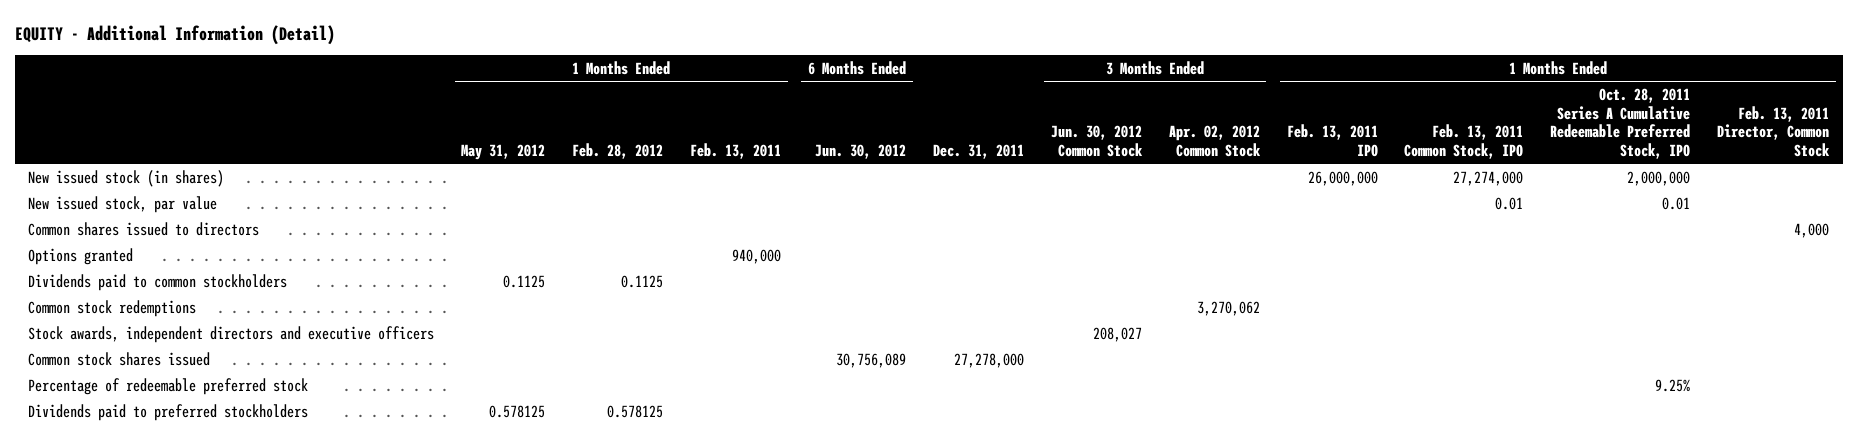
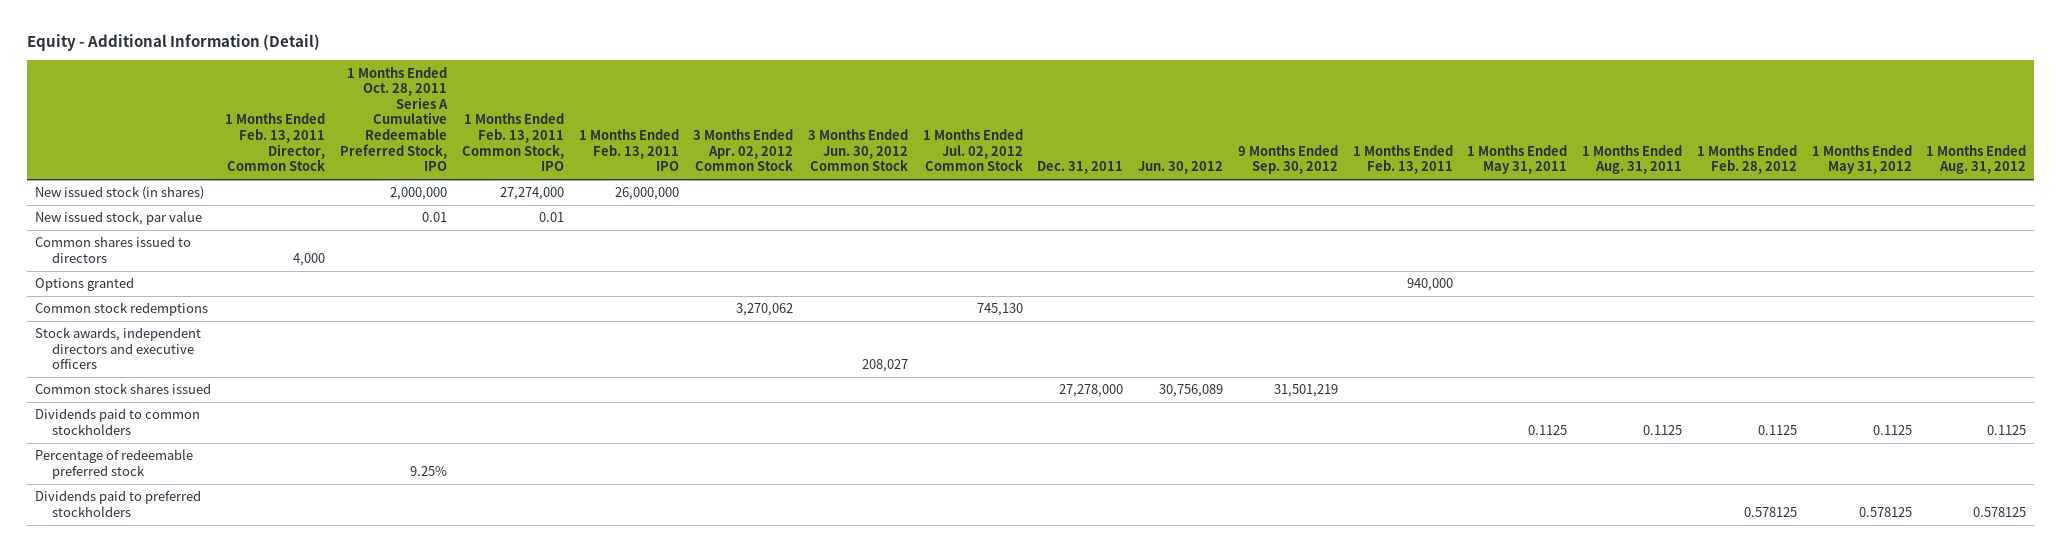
- EQUITY - Additional Information (Detail)
+ Equity - Additional Information (Detail)
- | 1 Months Ended May 31, 2012 | 1 Months Ended Feb. 28, 2012 | 1 Months Ended Feb. 13, 2011 | 6 Months Ended Jun. 30, 2012 | Dec. 31, 2011 | 3 Months Ended Jun. 30, 2012 Common Stock | 3 Months Ended Apr. 02, 2012 Common Stock | 1 Months Ended Feb. 13, 2011 IPO | 1 Months Ended Feb. 13, 2011 Common Stock, IPO | 1 Months Ended Oct. 28, 2011 Series A Cumulative Redeemable Preferred Stock, IPO | 1 Months Ended Feb. 13, 2011 Director, Common Stock
+ | 1 Months Ended Feb. 13, 2011 Director, Common Stock | 1 Months Ended Oct. 28, 2011 Series A Cumulative Redeemable Preferred Stock, IPO | 1 Months Ended Feb. 13, 2011 Common Stock, IPO | 1 Months Ended Feb. 13, 2011 IPO | 3 Months Ended Apr. 02, 2012 Common Stock | 3 Months Ended Jun. 30, 2012 Common Stock | 1 Months Ended Jul. 02, 2012 Common Stock | Dec. 31, 2011 | Jun. 30, 2012 | 9 Months Ended Sep. 30, 2012 | 1 Months Ended Feb. 13, 2011 | 1 Months Ended May 31, 2011 | 1 Months Ended Aug. 31, 2011 | 1 Months Ended Feb. 28, 2012 | 1 Months Ended May 31, 2012 | 1 Months Ended Aug. 31, 2012
moved down: Dividends paid to common stockholders | | | | | | | | | | | | 0.1125 | 0.1125 | 0.1125 | 0.1125 | 0.1125

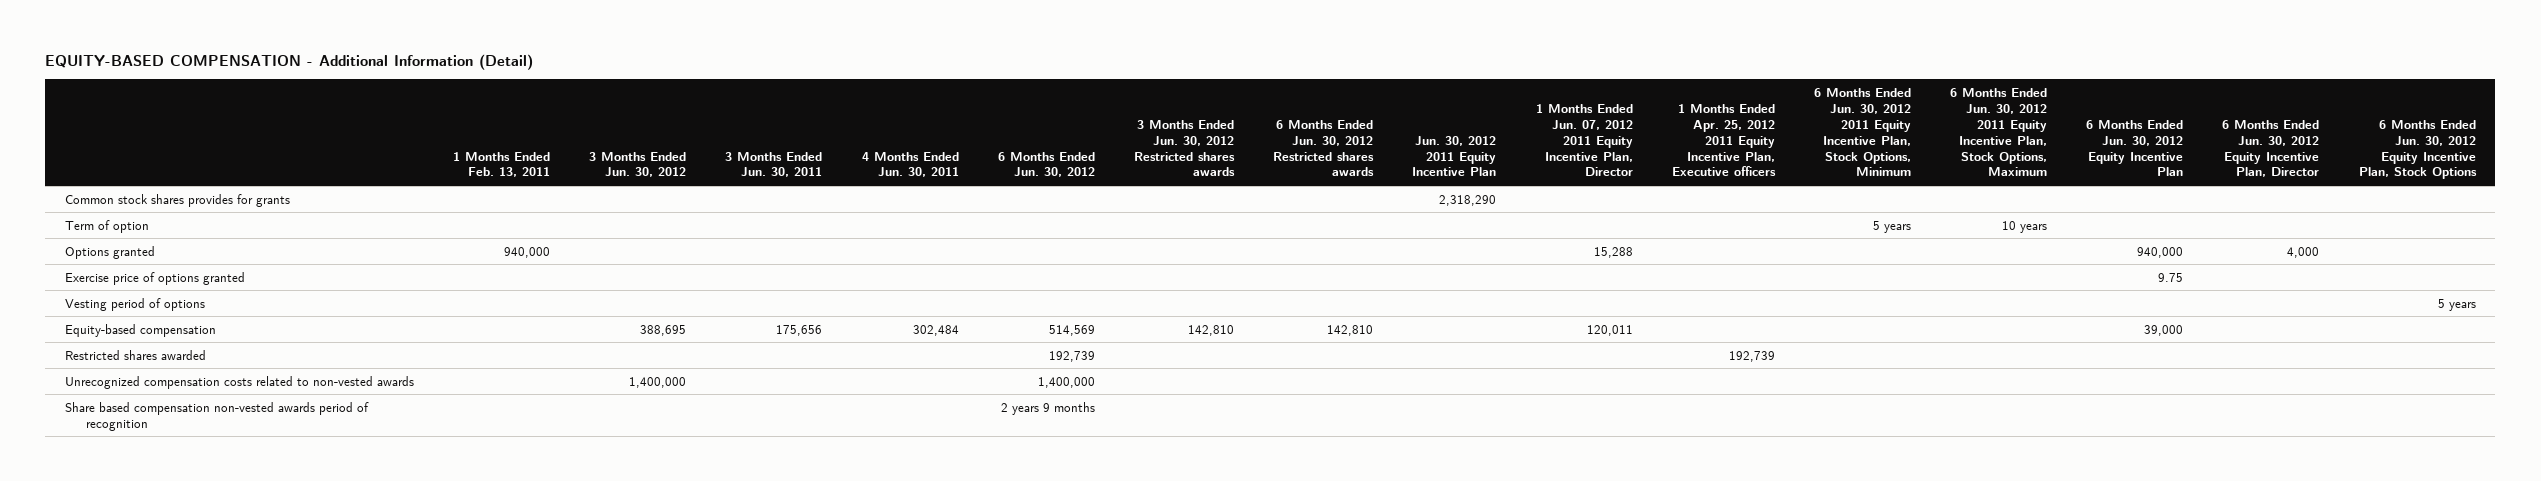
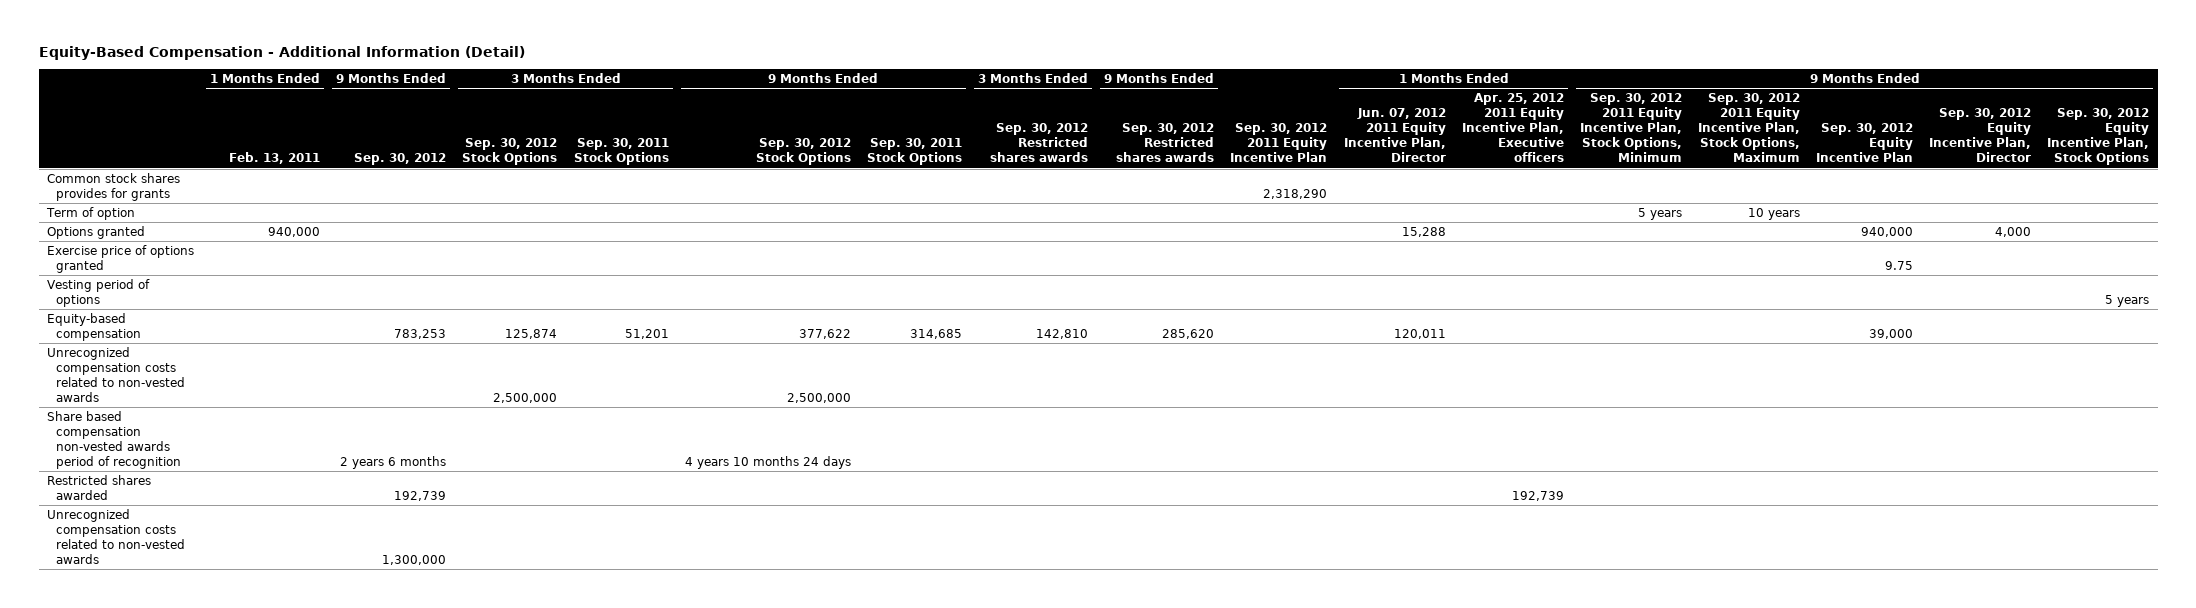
- EQUITY-BASED COMPENSATION - Additional Information (Detail)
+ Equity-Based Compensation - Additional Information (Detail)
- | 1 Months Ended Feb. 13, 2011 | 3 Months Ended Jun. 30, 2012 | 3 Months Ended Jun. 30, 2011 | 4 Months Ended Jun. 30, 2011 | 6 Months Ended Jun. 30, 2012 | 3 Months Ended Jun. 30, 2012 Restricted shares awards | 6 Months Ended Jun. 30, 2012 Restricted shares awards | Jun. 30, 2012 2011 Equity Incentive Plan | 1 Months Ended Jun. 07, 2012 2011 Equity Incentive Plan, Director | 1 Months Ended Apr. 25, 2012 2011 Equity Incentive Plan, Executive officers | 6 Months Ended Jun. 30, 2012 2011 Equity Incentive Plan, Stock Options, Minimum | 6 Months Ended Jun. 30, 2012 2011 Equity Incentive Plan, Stock Options, Maximum | 6 Months Ended Jun. 30, 2012 Equity Incentive Plan | 6 Months Ended Jun. 30, 2012 Equity Incentive Plan, Director | 6 Months Ended Jun. 30, 2012 Equity Incentive Plan, Stock Options
+ | 1 Months Ended Feb. 13, 2011 | 9 Months Ended Sep. 30, 2012 | 3 Months Ended Sep. 30, 2012 Stock Options | 3 Months Ended Sep. 30, 2011 Stock Options | 9 Months Ended Sep. 30, 2012 Stock Options | 9 Months Ended Sep. 30, 2011 Stock Options | 3 Months Ended Sep. 30, 2012 Restricted shares awards | 9 Months Ended Sep. 30, 2012 Restricted shares awards | Sep. 30, 2012 2011 Equity Incentive Plan | 1 Months Ended Jun. 07, 2012 2011 Equity Incentive Plan, Director | 1 Months Ended Apr. 25, 2012 2011 Equity Incentive Plan, Executive officers | 9 Months Ended Sep. 30, 2012 2011 Equity Incentive Plan, Stock Options, Minimum | 9 Months Ended Sep. 30, 2012 2011 Equity Incentive Plan, Stock Options, Maximum | 9 Months Ended Sep. 30, 2012 Equity Incentive Plan | 9 Months Ended Sep. 30, 2012 Equity Incentive Plan, Director | 9 Months Ended Sep. 30, 2012 Equity Incentive Plan, Stock Options
moved down: Restricted shares awarded | | 192,739 | | | | | | | | | 192,739 | | | | |
+ Unrecognized compensation costs related to non-vested awards | | 1,300,000 | | | | | | | | | | | | | |

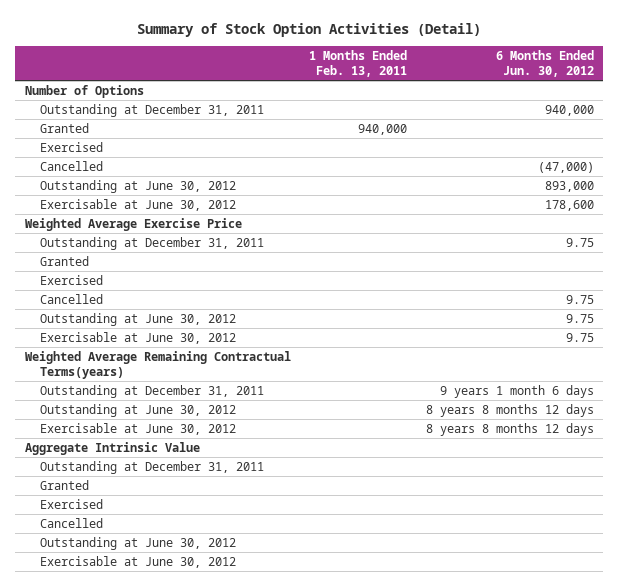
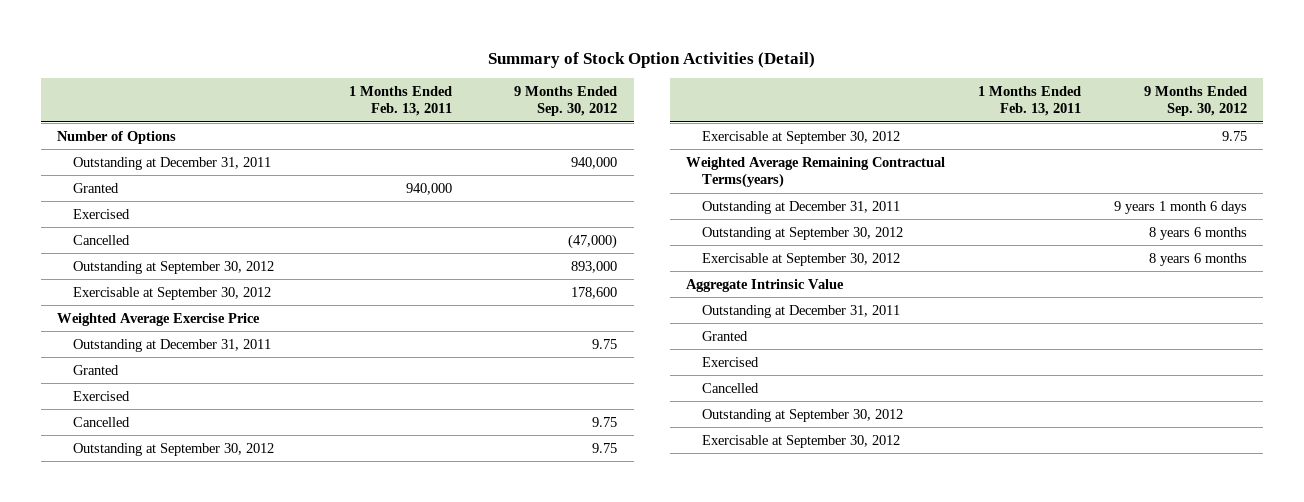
- | 1 Months Ended Feb. 13, 2011 | 6 Months Ended Jun. 30, 2012
+ | 1 Months Ended Feb. 13, 2011 | 9 Months Ended Sep. 30, 2012
- Outstanding at June 30, 2012 | | 893,000
- Exercisable at June 30, 2012 | | 178,600
+ Outstanding at September 30, 2012 | | 893,000
+ Exercisable at September 30, 2012 | | 178,600
- Outstanding at June 30, 2012 | | 9.75
- Exercisable at June 30, 2012 | | 9.75
+ Outstanding at September 30, 2012 | | 9.75
+ Exercisable at September 30, 2012 | | 9.75
- Outstanding at June 30, 2012 | | 8 years 8 months 12 days
- Exercisable at June 30, 2012 | | 8 years 8 months 12 days
+ Outstanding at September 30, 2012 | | 8 years 6 months
+ Exercisable at September 30, 2012 | | 8 years 6 months
- Outstanding at June 30, 2012
- Exercisable at June 30, 2012
+ Outstanding at September 30, 2012
+ Exercisable at September 30, 2012

